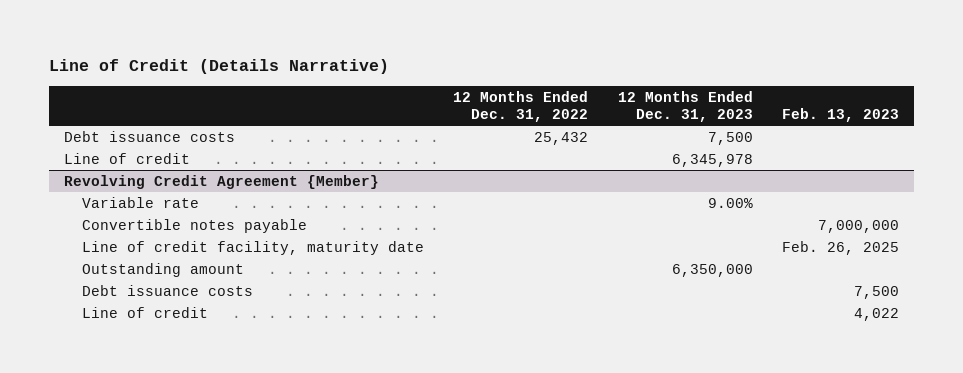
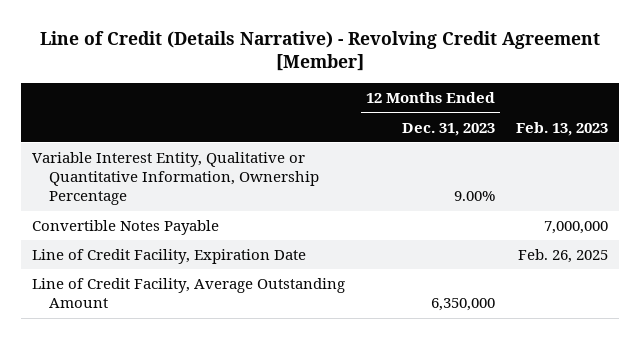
- Line of Credit (Details Narrative)
+ Line of Credit (Details Narrative) - Revolving Credit Agreement [Member]
- | 12 Months Ended Dec. 31, 2022 | 12 Months Ended Dec. 31, 2023 | Feb. 13, 2023
+ | 12 Months Ended Dec. 31, 2023 | Feb. 13, 2023
- Debt issuance costs | 25,432 | 7,500 |
- Line of credit | | 6,345,978 |
- Revolving Credit Agreement {Member}
- Variable rate | | 9.00% |
- Convertible notes payable | | | 7,000,000
- Line of credit facility, maturity date | | | Feb. 26, 2025
- Outstanding amount | | 6,350,000 |
- Debt issuance costs | | | 7,500
- Line of credit | | | 4,022
+ Variable Interest Entity, Qualitative or Quantitative Information, Ownership Percentage | 9.00% |
+ Convertible Notes Payable | | 7,000,000
+ Line of Credit Facility, Expiration Date | | Feb. 26, 2025
+ Line of Credit Facility, Average Outstanding Amount | 6,350,000 |

